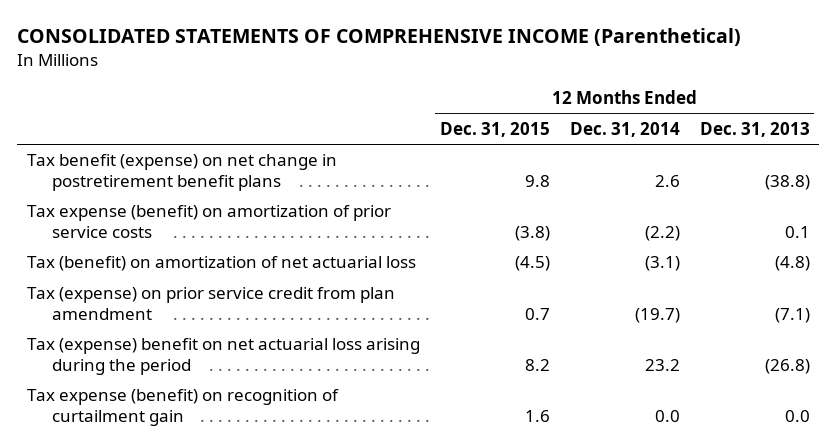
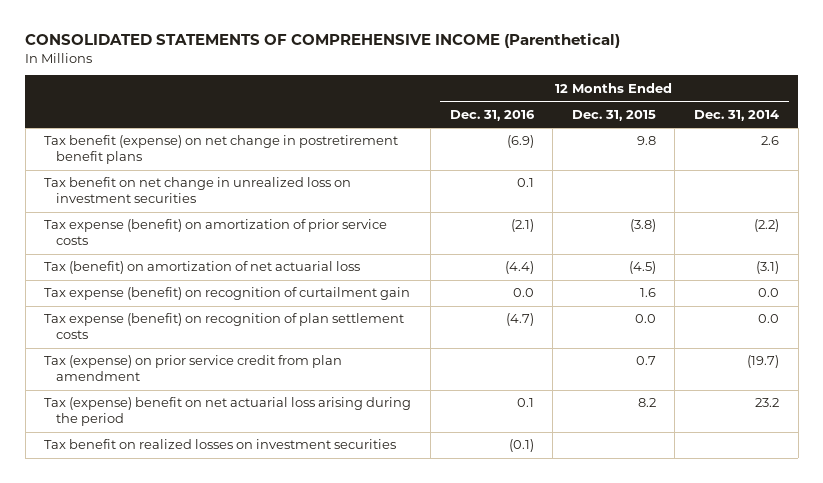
- | 12 Months Ended Dec. 31, 2015 | 12 Months Ended Dec. 31, 2014 | 12 Months Ended Dec. 31, 2013
+ | 12 Months Ended Dec. 31, 2016 | 12 Months Ended Dec. 31, 2015 | 12 Months Ended Dec. 31, 2014
+ Tax benefit on net change in unrealized loss on investment securities | 0.1 | |
moved up: Tax expense (benefit) on recognition of curtailment gain | 0.0 | 1.6 | 0.0
+ Tax expense (benefit) on recognition of plan settlement costs | (4.7) | 0.0 | 0.0
+ Tax benefit on realized losses on investment securities | (0.1) | |

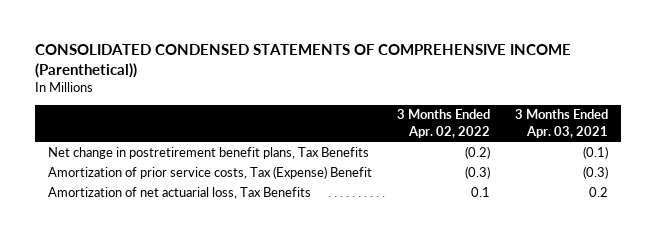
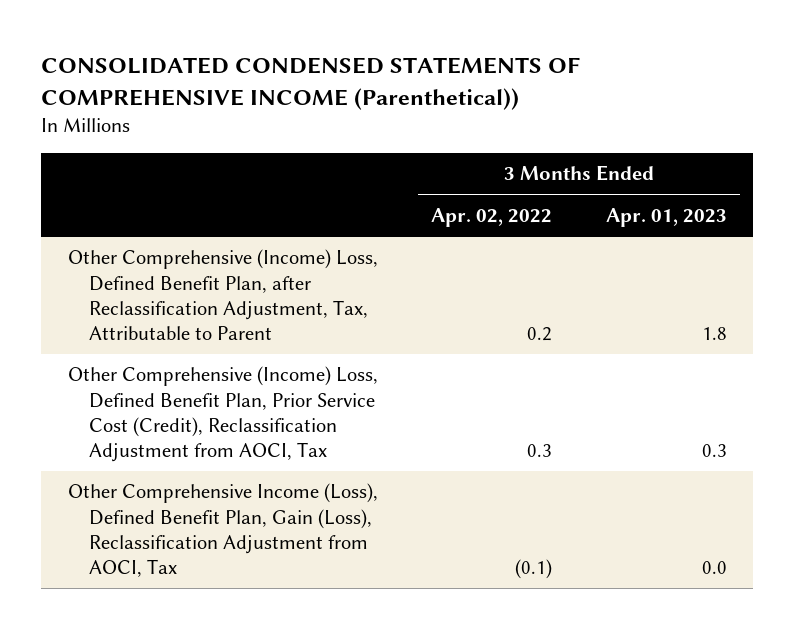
- | 3 Months Ended Apr. 02, 2022 | 3 Months Ended Apr. 03, 2021
+ | 3 Months Ended Apr. 02, 2022 | 3 Months Ended Apr. 01, 2023
- Net change in postretirement benefit plans, Tax Benefits | (0.2) | (0.1)
- Amortization of prior service costs, Tax (Expense) Benefit | (0.3) | (0.3)
- Amortization of net actuarial loss, Tax Benefits | 0.1 | 0.2
+ Other Comprehensive (Income) Loss, Defined Benefit Plan, after Reclassification Adjustment, Tax, Attributable to Parent | 0.2 | 1.8
+ Other Comprehensive (Income) Loss, Defined Benefit Plan, Prior Service Cost (Credit), Reclassification Adjustment from AOCI, Tax | 0.3 | 0.3
+ Other Comprehensive Income (Loss), Defined Benefit Plan, Gain (Loss), Reclassification Adjustment from AOCI, Tax | (0.1) | 0.0

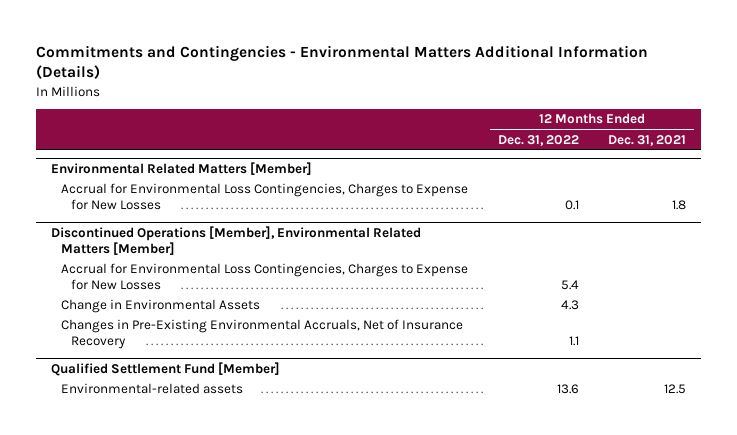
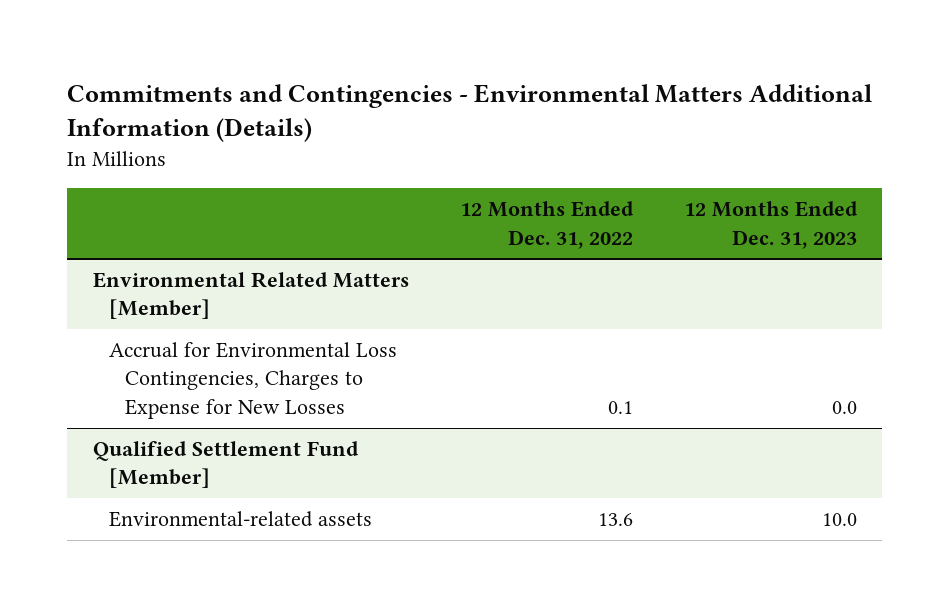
- | 12 Months Ended Dec. 31, 2022 | 12 Months Ended Dec. 31, 2021
+ | 12 Months Ended Dec. 31, 2022 | 12 Months Ended Dec. 31, 2023
- Discontinued Operations [Member], Environmental Related Matters [Member]
- Accrual for Environmental Loss Contingencies, Charges to Expense for New Losses | 5.4 |
- Change in Environmental Assets | 4.3 |
- Changes in Pre-Existing Environmental Accruals, Net of Insurance Recovery | 1.1 |

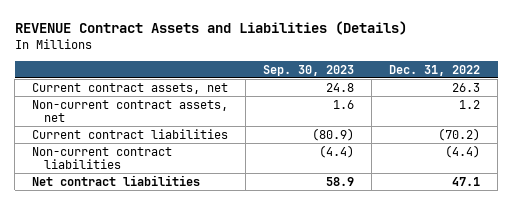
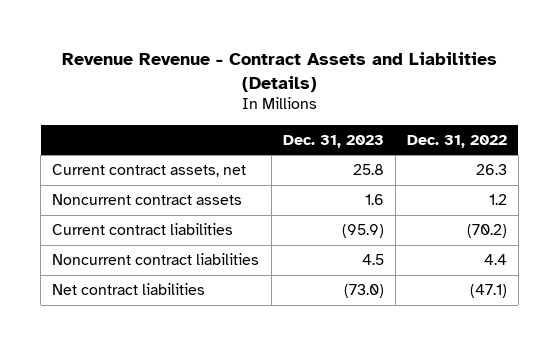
- REVENUE Contract Assets and Liabilities (Details)
+ Revenue Revenue - Contract Assets and Liabilities (Details)
- | Sep. 30, 2023 | Dec. 31, 2022
+ | Dec. 31, 2023 | Dec. 31, 2022
- Non-current contract assets, net | 1.6 | 1.2
+ Noncurrent contract assets | 1.6 | 1.2
- Non-current contract liabilities | (4.4) | (4.4)
- Net contract liabilities | 58.9 | 47.1
+ Noncurrent contract liabilities | 4.5 | 4.4
+ Net contract liabilities | (73.0) | (47.1)

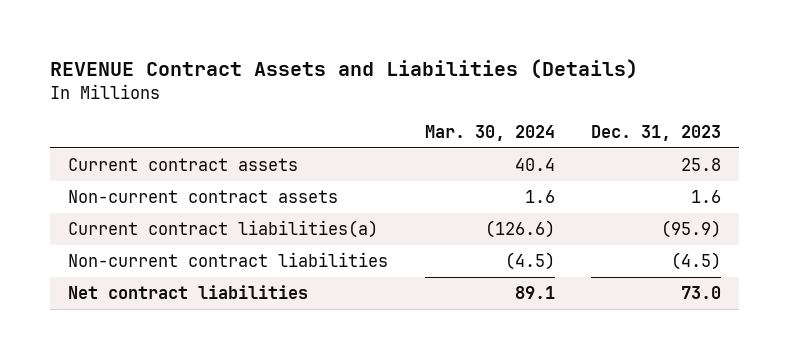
- Revenue Revenue - Contract Assets and Liabilities (Details)
+ REVENUE Contract Assets and Liabilities (Details)
- | Dec. 31, 2023 | Dec. 31, 2022
+ | Mar. 30, 2024 | Dec. 31, 2023
- Current contract assets, net | 25.8 | 26.3
- Noncurrent contract assets | 1.6 | 1.2
- Current contract liabilities | (95.9) | (70.2)
- Noncurrent contract liabilities | 4.5 | 4.4
- Net contract liabilities | (73.0) | (47.1)
+ Current contract assets | 40.4 | 25.8
+ Non-current contract assets | 1.6 | 1.6
+ Current contract liabilities(a) | (126.6) | (95.9)
+ Non-current contract liabilities | (4.5) | (4.5)
+ Net contract liabilities | 89.1 | 73.0

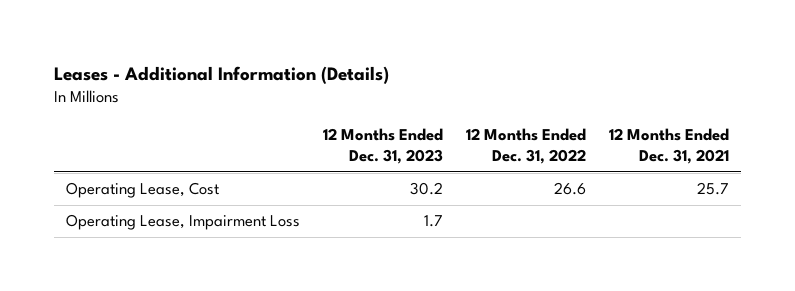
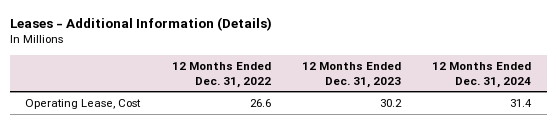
- | 12 Months Ended Dec. 31, 2023 | 12 Months Ended Dec. 31, 2022 | 12 Months Ended Dec. 31, 2021
+ | 12 Months Ended Dec. 31, 2022 | 12 Months Ended Dec. 31, 2023 | 12 Months Ended Dec. 31, 2024
- Operating Lease, Impairment Loss | 1.7 | |

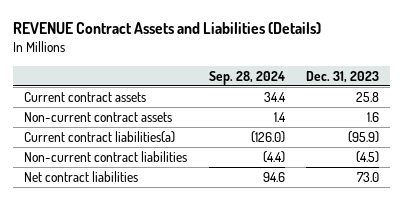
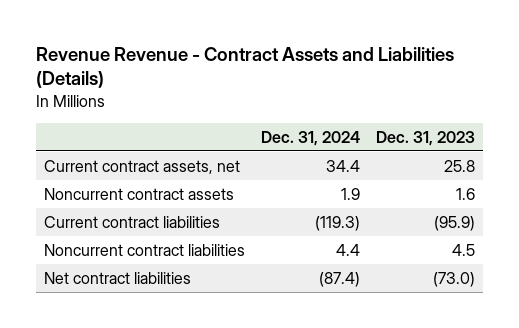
- REVENUE Contract Assets and Liabilities (Details)
+ Revenue Revenue - Contract Assets and Liabilities (Details)
- | Sep. 28, 2024 | Dec. 31, 2023
+ | Dec. 31, 2024 | Dec. 31, 2023
- Current contract assets | 34.4 | 25.8
- Non-current contract assets | 1.4 | 1.6
- Current contract liabilities(a) | (126.0) | (95.9)
- Non-current contract liabilities | (4.4) | (4.5)
- Net contract liabilities | 94.6 | 73.0
+ Current contract assets, net | 34.4 | 25.8
+ Noncurrent contract assets | 1.9 | 1.6
+ Current contract liabilities | (119.3) | (95.9)
+ Noncurrent contract liabilities | 4.4 | 4.5
+ Net contract liabilities | (87.4) | (73.0)

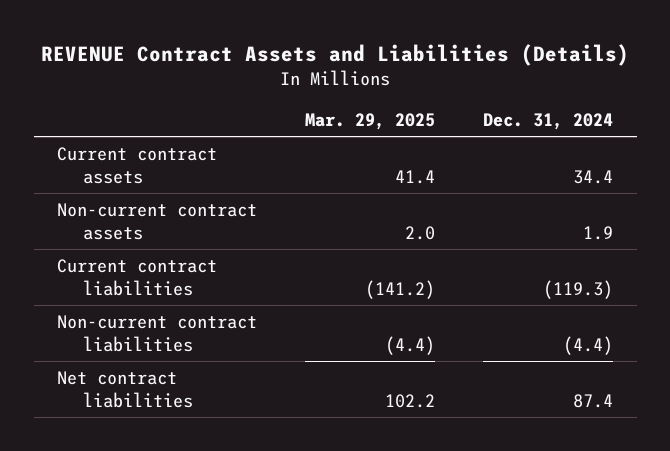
- Revenue Revenue - Contract Assets and Liabilities (Details)
+ REVENUE Contract Assets and Liabilities (Details)
- | Dec. 31, 2024 | Dec. 31, 2023
+ | Mar. 29, 2025 | Dec. 31, 2024
- Current contract assets, net | 34.4 | 25.8
- Noncurrent contract assets | 1.9 | 1.6
+ Current contract assets | 41.4 | 34.4
+ Non-current contract assets | 2.0 | 1.9
- Noncurrent contract liabilities | 4.4 | 4.5
- Net contract liabilities | (87.4) | (73.0)
+ Non-current contract liabilities | (4.4) | (4.4)
+ Net contract liabilities | 102.2 | 87.4

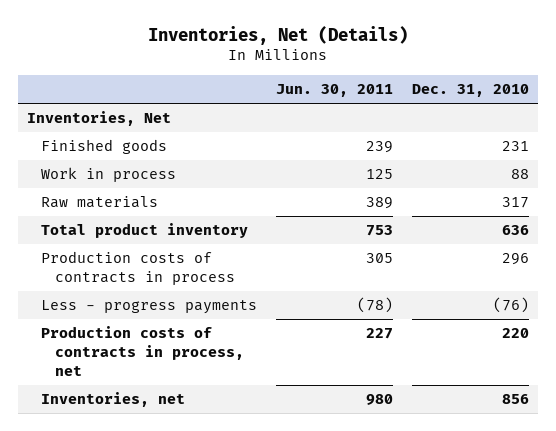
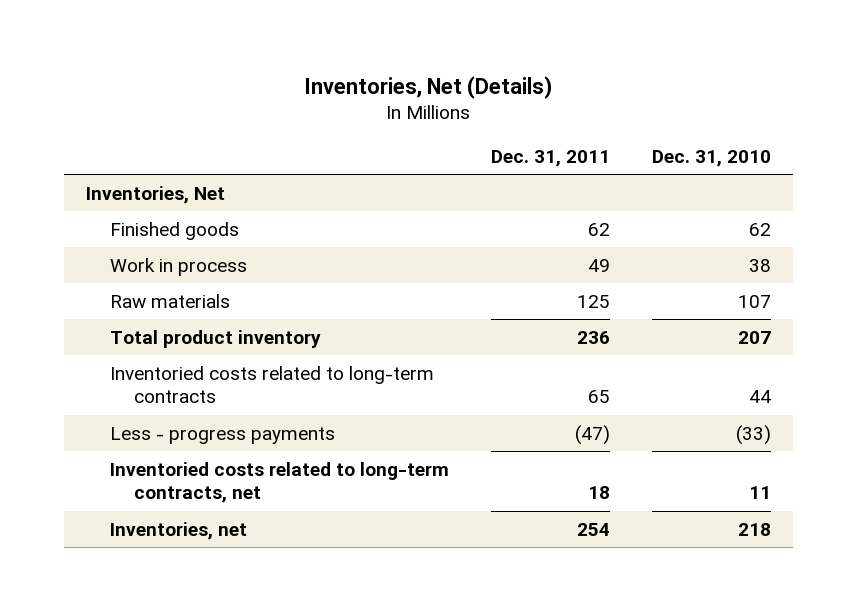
- | Jun. 30, 2011 | Dec. 31, 2010
+ | Dec. 31, 2011 | Dec. 31, 2010
- Finished goods | 239 | 231
- Work in process | 125 | 88
- Raw materials | 389 | 317
- Total product inventory | 753 | 636
- Production costs of contracts in process | 305 | 296
- Less - progress payments | (78) | (76)
- Production costs of contracts in process, net | 227 | 220
- Inventories, net | 980 | 856
+ Finished goods | 62 | 62
+ Work in process | 49 | 38
+ Raw materials | 125 | 107
+ Total product inventory | 236 | 207
+ Inventoried costs related to long-term contracts | 65 | 44
+ Less - progress payments | (47) | (33)
+ Inventoried costs related to long-term contracts, net | 18 | 11
+ Inventories, net | 254 | 218

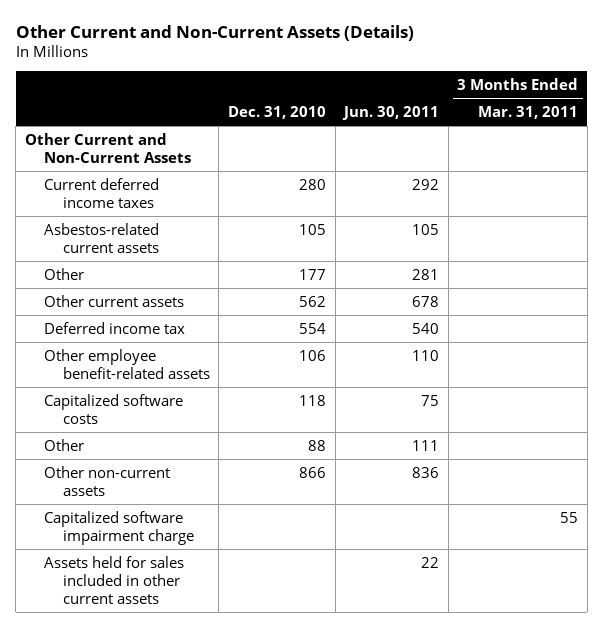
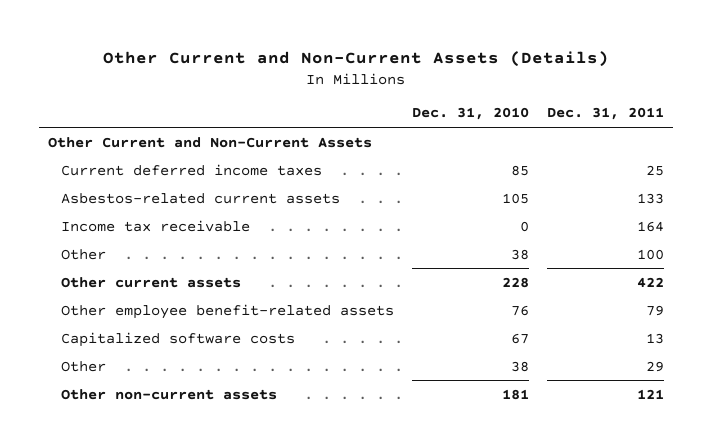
- | Dec. 31, 2010 | Jun. 30, 2011 | 3 Months Ended Mar. 31, 2011
+ | Dec. 31, 2010 | Dec. 31, 2011
- Current deferred income taxes | 280 | 292 |
+ Current deferred income taxes | 85 | 25
- Other | 177 | 281 |
- Other current assets | 562 | 678 |
- Deferred income tax | 554 | 540 |
- Other employee benefit-related assets | 106 | 110 |
- Capitalized software costs | 118 | 75 |
- Other | 88 | 111 |
- Other non-current assets | 866 | 836 |
- Capitalized software impairment charge | | | 55
- Assets held for sales included in other current assets | | 22 |
+ Income tax receivable | 0 | 164
+ Other | 38 | 100
+ Other current assets | 228 | 422
+ Other employee benefit-related assets | 76 | 79
+ Capitalized software costs | 67 | 13
+ Other | 38 | 29
+ Other non-current assets | 181 | 121

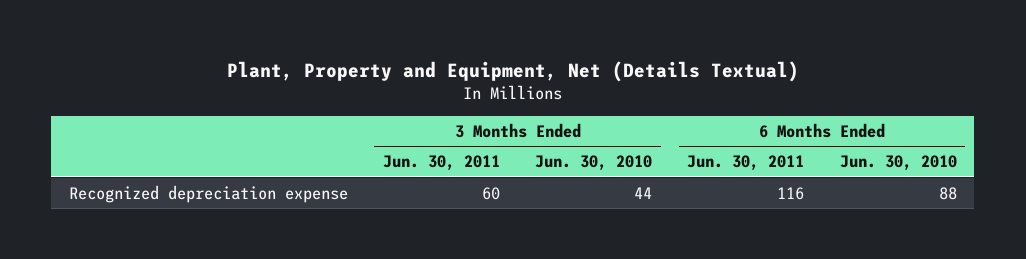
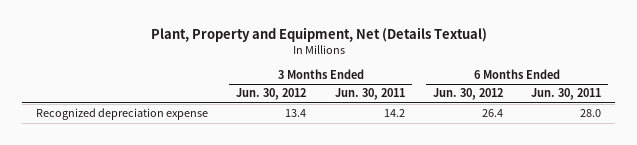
- | 3 Months Ended Jun. 30, 2011 | 3 Months Ended Jun. 30, 2010 | 6 Months Ended Jun. 30, 2011 | 6 Months Ended Jun. 30, 2010
+ | 3 Months Ended Jun. 30, 2012 | 3 Months Ended Jun. 30, 2011 | 6 Months Ended Jun. 30, 2012 | 6 Months Ended Jun. 30, 2011
- Recognized depreciation expense | 60 | 44 | 116 | 88
+ Recognized depreciation expense | 13.4 | 14.2 | 26.4 | 28.0

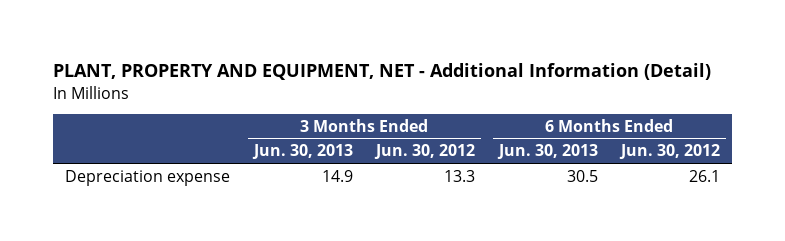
- Plant, Property and Equipment, Net (Details Textual)
+ PLANT, PROPERTY AND EQUIPMENT, NET - Additional Information (Detail)
- | 3 Months Ended Jun. 30, 2012 | 3 Months Ended Jun. 30, 2011 | 6 Months Ended Jun. 30, 2012 | 6 Months Ended Jun. 30, 2011
+ | 3 Months Ended Jun. 30, 2013 | 3 Months Ended Jun. 30, 2012 | 6 Months Ended Jun. 30, 2013 | 6 Months Ended Jun. 30, 2012
- Recognized depreciation expense | 13.4 | 14.2 | 26.4 | 28.0
+ Depreciation expense | 14.9 | 13.3 | 30.5 | 26.1

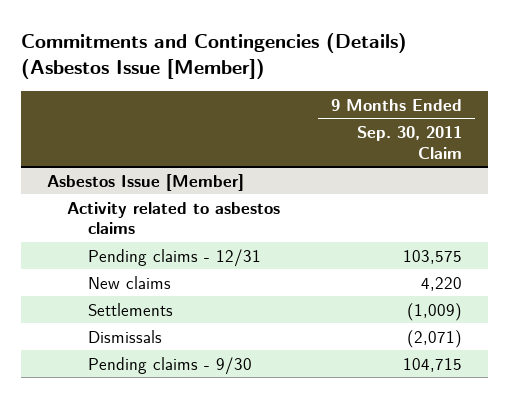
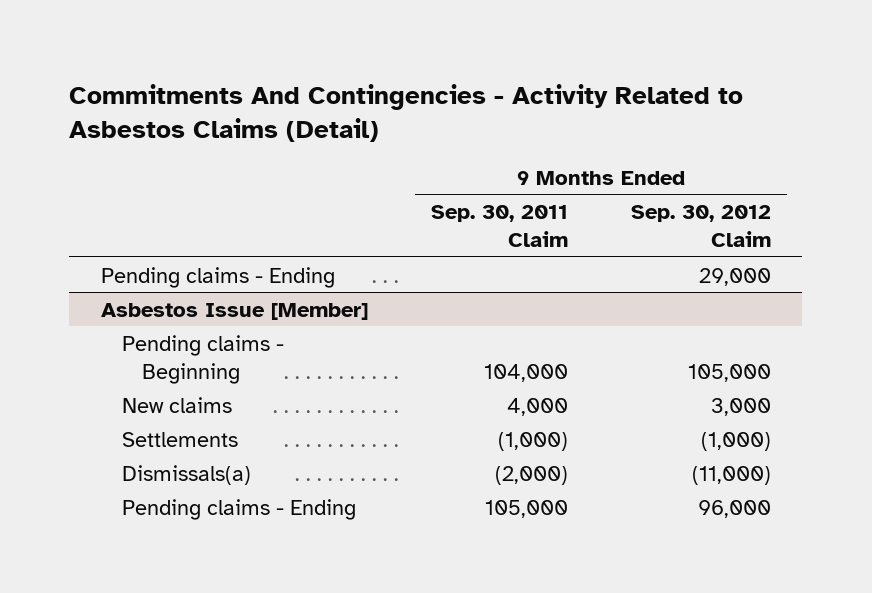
- Commitments and Contingencies (Details) (Asbestos Issue [Member])
+ Commitments And Contingencies - Activity Related to Asbestos Claims (Detail)
- | 9 Months Ended Sep. 30, 2011 Claim
+ | 9 Months Ended Sep. 30, 2011 Claim | 9 Months Ended Sep. 30, 2012 Claim
+ Pending claims - Ending | | 29,000
@ Asbestos Issue [Member]
- Activity related to asbestos claims
- Pending claims - 12/31 | 103,575
- New claims | 4,220
- Settlements | (1,009)
- Dismissals | (2,071)
- Pending claims - 9/30 | 104,715
+ Pending claims - Beginning | 104,000 | 105,000
+ New claims | 4,000 | 3,000
+ Settlements | (1,000) | (1,000)
+ Dismissals(a) | (2,000) | (11,000)
+ Pending claims - Ending | 105,000 | 96,000

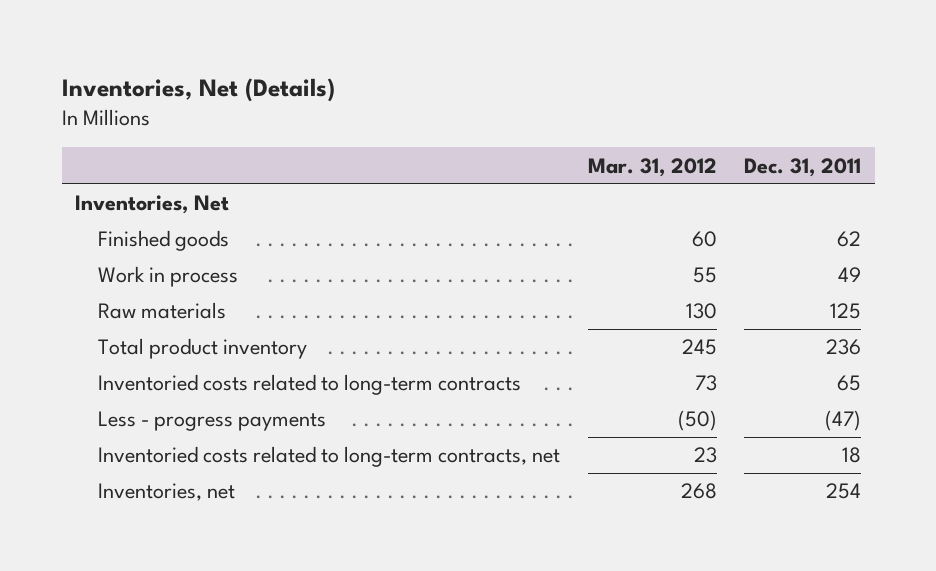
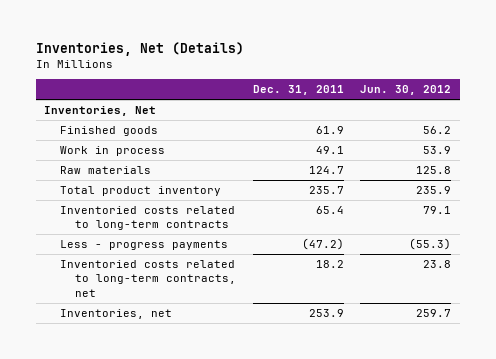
- | Mar. 31, 2012 | Dec. 31, 2011
+ | Dec. 31, 2011 | Jun. 30, 2012
- Finished goods | 60 | 62
- Work in process | 55 | 49
- Raw materials | 130 | 125
- Total product inventory | 245 | 236
- Inventoried costs related to long-term contracts | 73 | 65
- Less - progress payments | (50) | (47)
- Inventoried costs related to long-term contracts, net | 23 | 18
- Inventories, net | 268 | 254
+ Finished goods | 61.9 | 56.2
+ Work in process | 49.1 | 53.9
+ Raw materials | 124.7 | 125.8
+ Total product inventory | 235.7 | 235.9
+ Inventoried costs related to long-term contracts | 65.4 | 79.1
+ Less - progress payments | (47.2) | (55.3)
+ Inventoried costs related to long-term contracts, net | 18.2 | 23.8
+ Inventories, net | 253.9 | 259.7

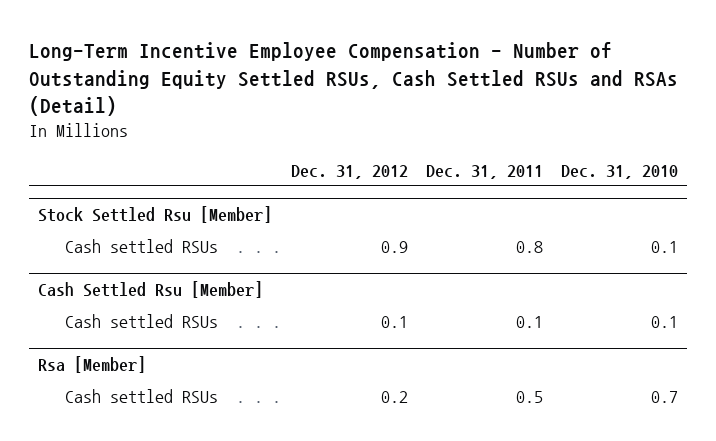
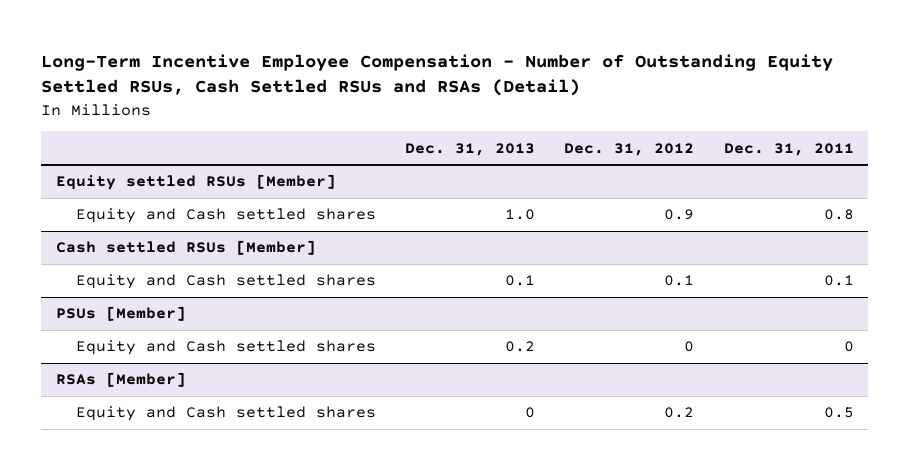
- | Dec. 31, 2012 | Dec. 31, 2011 | Dec. 31, 2010
+ | Dec. 31, 2013 | Dec. 31, 2012 | Dec. 31, 2011
- Stock Settled Rsu [Member]
- Cash settled RSUs | 0.9 | 0.8 | 0.1
- Cash Settled Rsu [Member]
- Cash settled RSUs | 0.1 | 0.1 | 0.1
- Rsa [Member]
- Cash settled RSUs | 0.2 | 0.5 | 0.7
+ Equity settled RSUs [Member]
+ Equity and Cash settled shares | 1.0 | 0.9 | 0.8
+ Cash settled RSUs [Member]
+ Equity and Cash settled shares | 0.1 | 0.1 | 0.1
+ PSUs [Member]
+ Equity and Cash settled shares | 0.2 | 0 | 0
+ RSAs [Member]
+ Equity and Cash settled shares | 0 | 0.2 | 0.5

